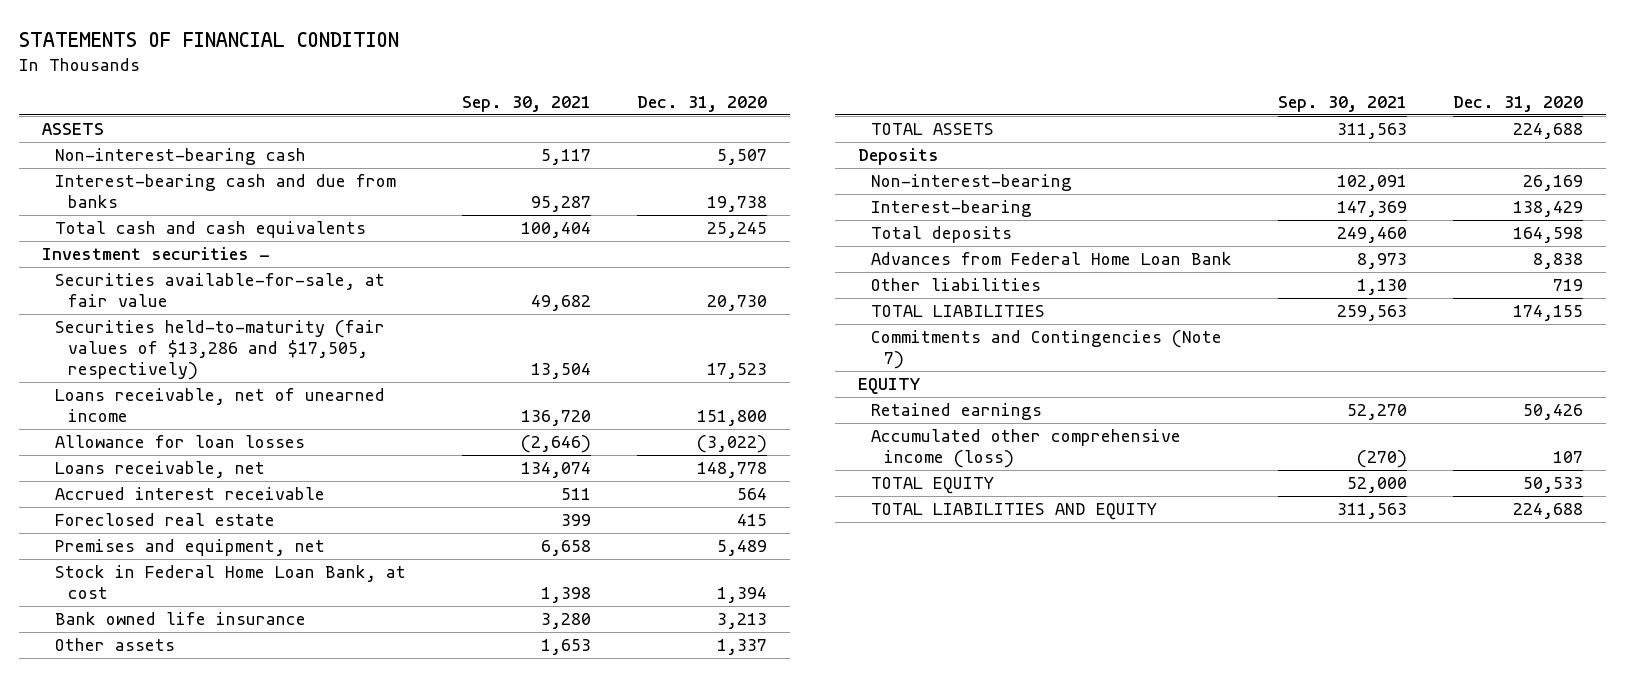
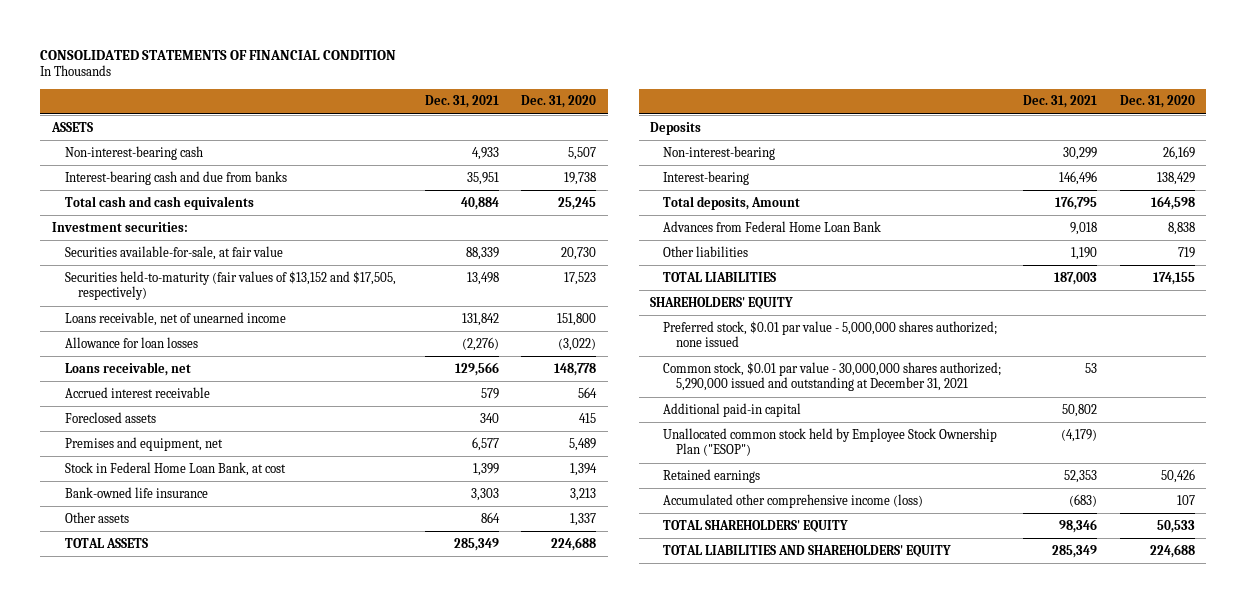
- STATEMENTS OF FINANCIAL CONDITION
+ CONSOLIDATED STATEMENTS OF FINANCIAL CONDITION
- | Sep. 30, 2021 | Dec. 31, 2020
+ | Dec. 31, 2021 | Dec. 31, 2020
- Investment securities -
+ Investment securities:
- Securities held-to-maturity (fair values of $13,286 and $17,505, respectively) | 13,504 | 17,523
+ Securities held-to-maturity (fair values of $13,152 and $17,505, respectively) | 13,498 | 17,523
- Foreclosed real estate | 399 | 415
+ Foreclosed assets | 340 | 415
- Bank owned life insurance | 3,280 | 3,213
+ Bank-owned life insurance | 3,303 | 3,213
- Total deposits | 249,460 | 164,598
+ Total deposits, Amount | 176,795 | 164,598
- Commitments and Contingencies (Note 7)
- EQUITY
+ SHAREHOLDERS' EQUITY
+ Preferred stock, $0.01 par value - 5,000,000 shares authorized; none issued
+ Common stock, $0.01 par value - 30,000,000 shares authorized; 5,290,000 issued and outstanding at December 31, 2021 | 53 |
+ Additional paid-in capital | 50,802 |
+ Unallocated common stock held by Employee Stock Ownership Plan ("ESOP") | (4,179) |
- TOTAL EQUITY | 52,000 | 50,533
- TOTAL LIABILITIES AND EQUITY | 311,563 | 224,688
+ TOTAL SHAREHOLDERS' EQUITY | 98,346 | 50,533
+ TOTAL LIABILITIES AND SHAREHOLDERS' EQUITY | 285,349 | 224,688

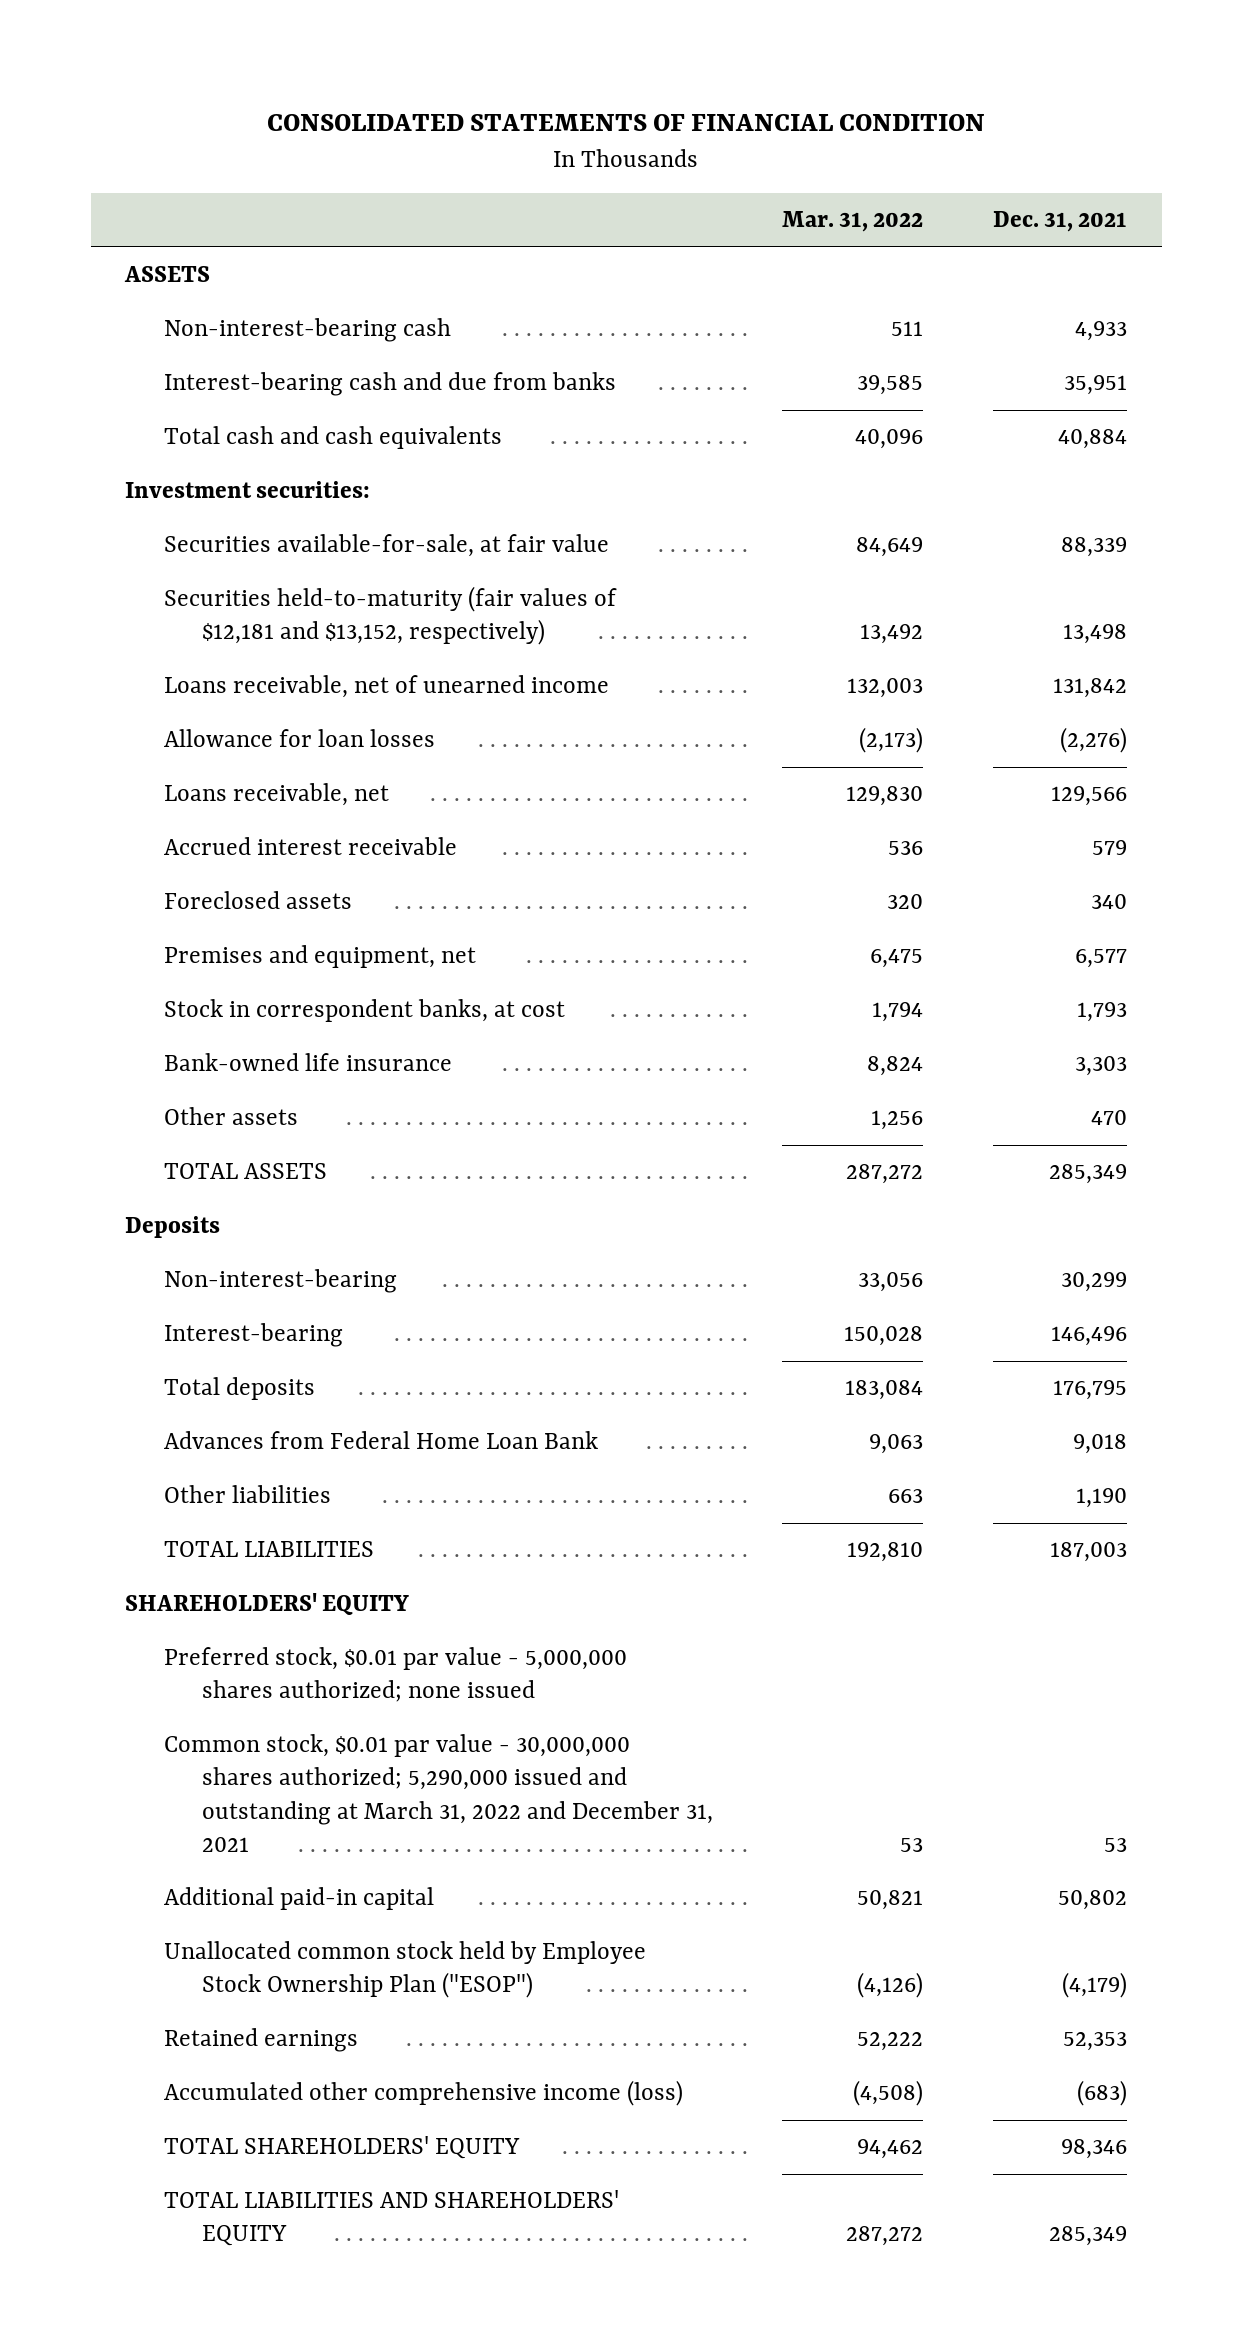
- | Dec. 31, 2021 | Dec. 31, 2020
+ | Mar. 31, 2022 | Dec. 31, 2021
- Securities held-to-maturity (fair values of $13,152 and $17,505, respectively) | 13,498 | 17,523
+ Securities held-to-maturity (fair values of $12,181 and $13,152, respectively) | 13,492 | 13,498
- Stock in Federal Home Loan Bank, at cost | 1,399 | 1,394
+ Stock in correspondent banks, at cost | 1,794 | 1,793
- Other assets | 864 | 1,337
+ Other assets | 1,256 | 470
- Total deposits, Amount | 176,795 | 164,598
+ Total deposits | 183,084 | 176,795
- Common stock, $0.01 par value - 30,000,000 shares authorized; 5,290,000 issued and outstanding at December 31, 2021 | 53 |
+ Common stock, $0.01 par value - 30,000,000 shares authorized; 5,290,000 issued and outstanding at March 31, 2022 and December 31, 2021 | 53 | 53

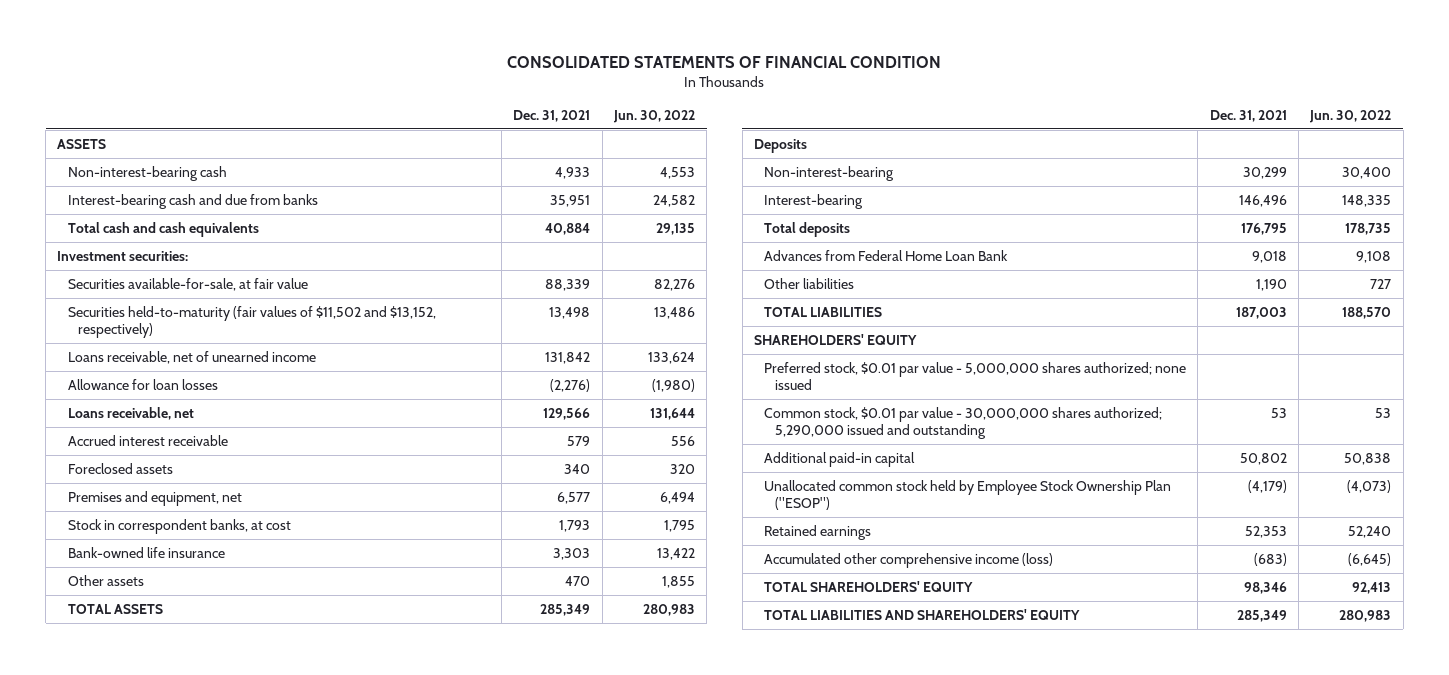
- | Mar. 31, 2022 | Dec. 31, 2021
+ | Dec. 31, 2021 | Jun. 30, 2022
- Securities held-to-maturity (fair values of $12,181 and $13,152, respectively) | 13,492 | 13,498
+ Securities held-to-maturity (fair values of $11,502 and $13,152, respectively) | 13,498 | 13,486
- Common stock, $0.01 par value - 30,000,000 shares authorized; 5,290,000 issued and outstanding at March 31, 2022 and December 31, 2021 | 53 | 53
+ Common stock, $0.01 par value - 30,000,000 shares authorized; 5,290,000 issued and outstanding | 53 | 53

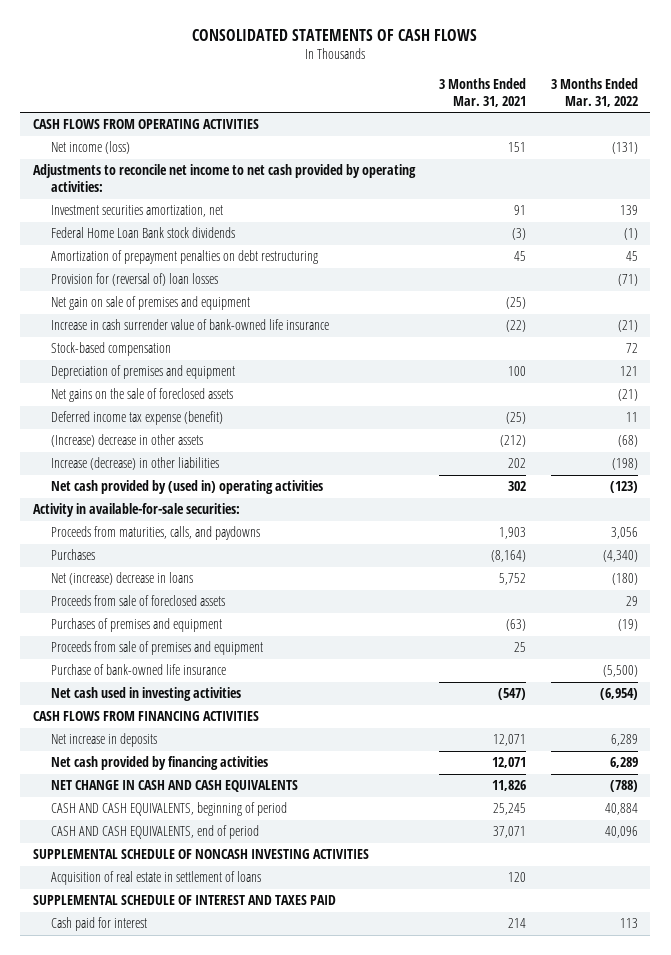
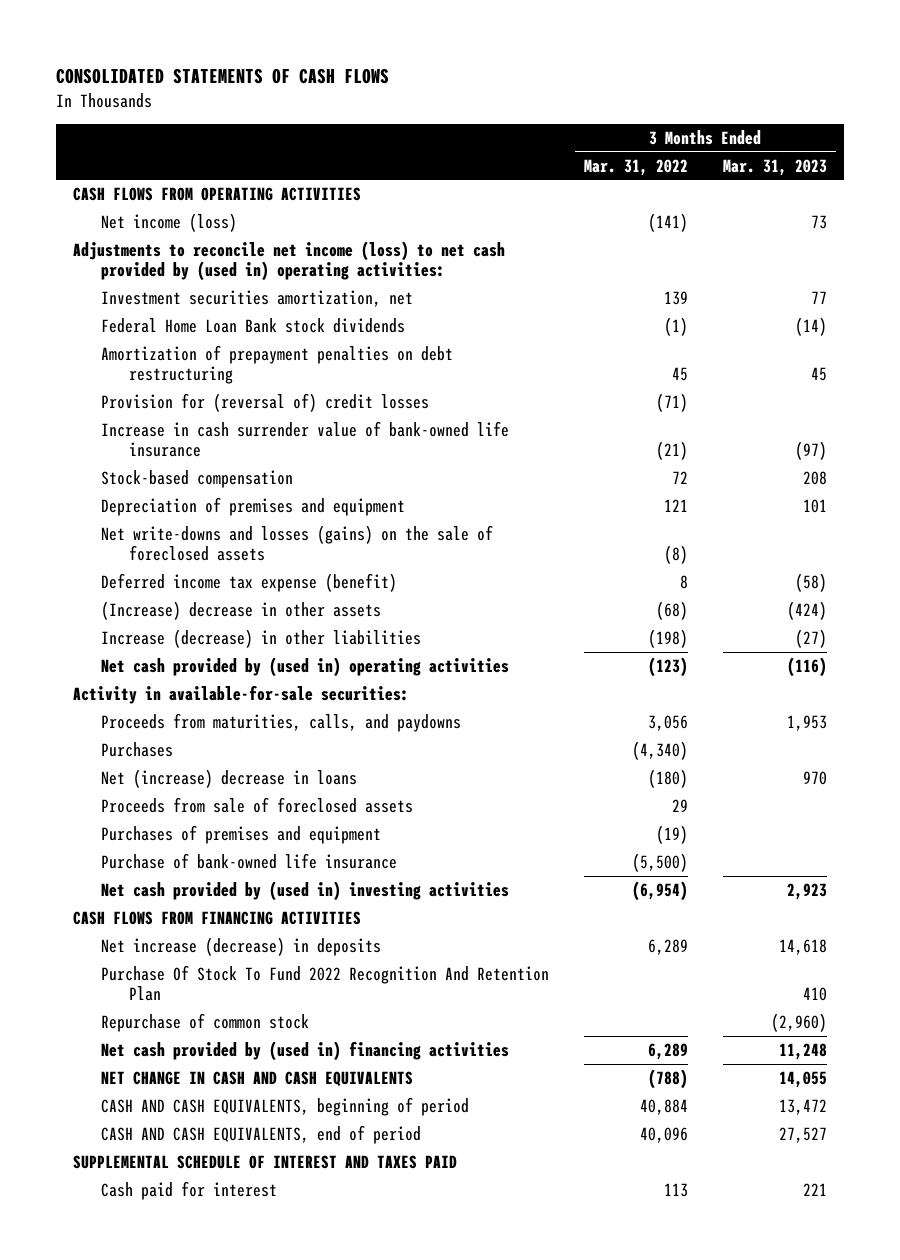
- | 3 Months Ended Mar. 31, 2021 | 3 Months Ended Mar. 31, 2022
+ | 3 Months Ended Mar. 31, 2022 | 3 Months Ended Mar. 31, 2023
- Net income (loss) | 151 | (131)
- Adjustments to reconcile net income to net cash provided by operating activities:
+ Net income (loss) | (141) | 73
+ Adjustments to reconcile net income (loss) to net cash provided by (used in) operating activities:
- Provision for (reversal of) loan losses | | (71)
- Net gain on sale of premises and equipment | (25) |
+ Provision for (reversal of) credit losses | (71) |
- Net gains on the sale of foreclosed assets | | (21)
- Deferred income tax expense (benefit) | (25) | 11
+ Net write-downs and losses (gains) on the sale of foreclosed assets | (8) |
+ Deferred income tax expense (benefit) | 8 | (58)
- Proceeds from sale of premises and equipment | 25 |
- Net cash used in investing activities | (547) | (6,954)
+ Net cash provided by (used in) investing activities | (6,954) | 2,923
- Net increase in deposits | 12,071 | 6,289
- Net cash provided by financing activities | 12,071 | 6,289
+ Net increase (decrease) in deposits | 6,289 | 14,618
+ Purchase Of Stock To Fund 2022 Recognition And Retention Plan | | 410
+ Repurchase of common stock | | (2,960)
+ Net cash provided by (used in) financing activities | 6,289 | 11,248
- SUPPLEMENTAL SCHEDULE OF NONCASH INVESTING ACTIVITIES
- Acquisition of real estate in settlement of loans | 120 |

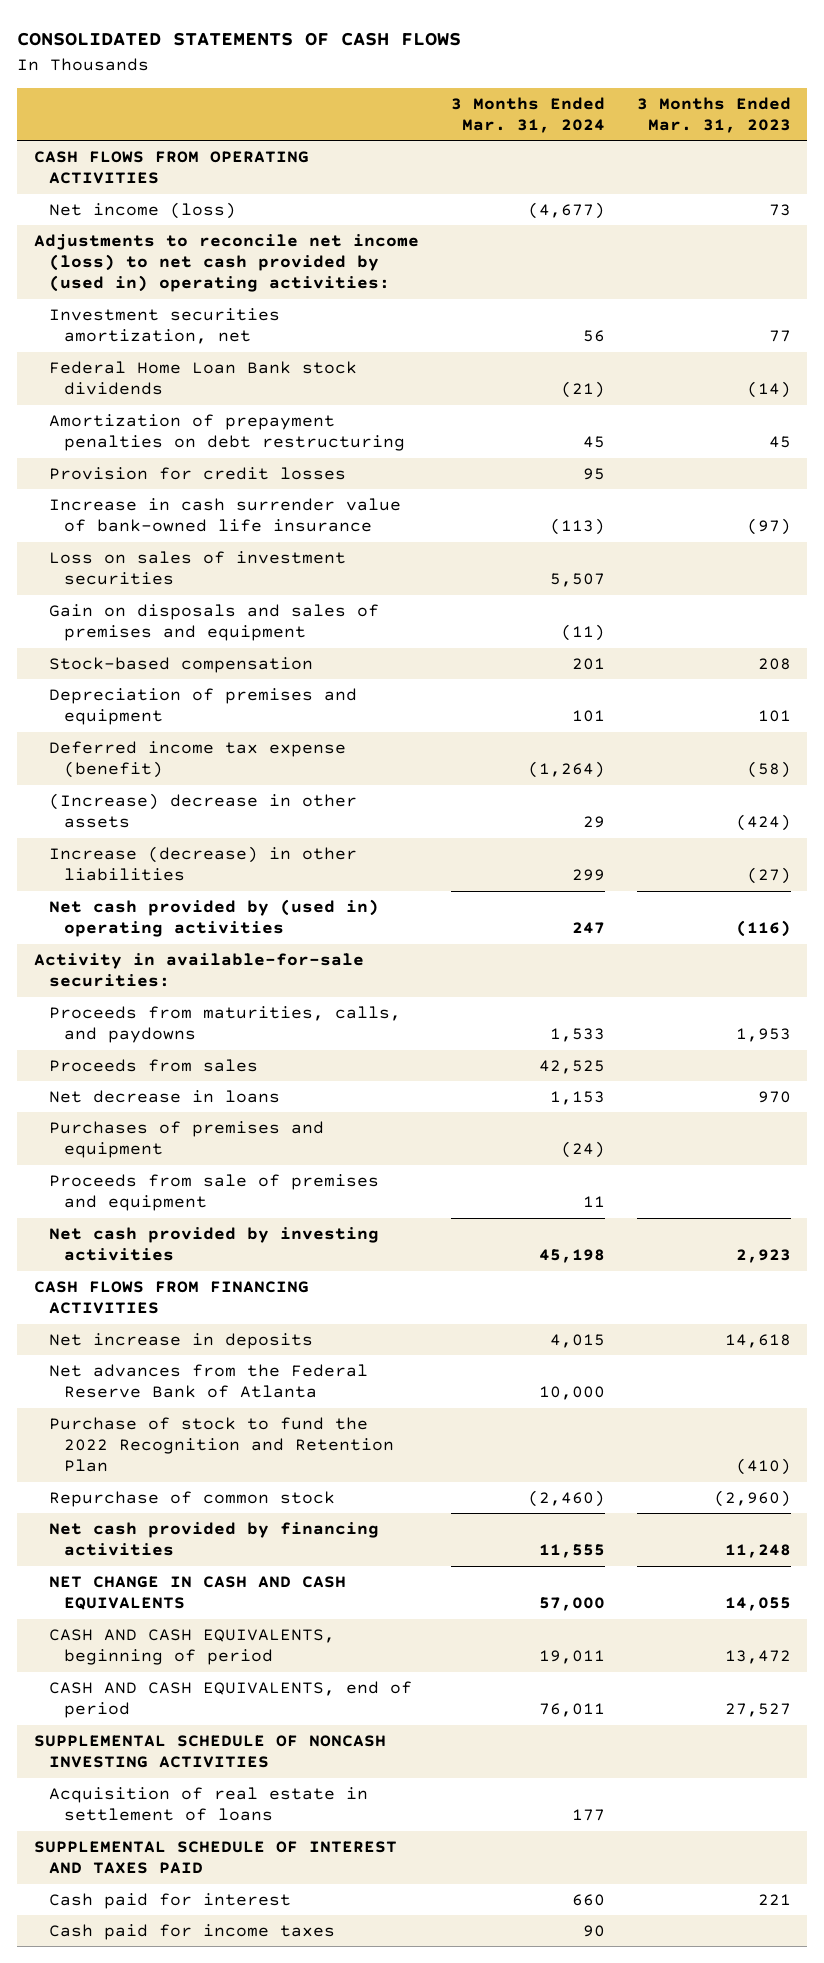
- | 3 Months Ended Mar. 31, 2022 | 3 Months Ended Mar. 31, 2023
+ | 3 Months Ended Mar. 31, 2024 | 3 Months Ended Mar. 31, 2023
- Provision for (reversal of) credit losses | (71) |
+ Provision for credit losses | 95 |
+ Loss on sales of investment securities | 5,507 |
+ Gain on disposals and sales of premises and equipment | (11) |
- Net write-downs and losses (gains) on the sale of foreclosed assets | (8) |
- Purchases | (4,340) |
- Net (increase) decrease in loans | (180) | 970
- Proceeds from sale of foreclosed assets | 29 |
+ Proceeds from sales | 42,525 |
+ Net decrease in loans | 1,153 | 970
- Purchase of bank-owned life insurance | (5,500) |
- Net cash provided by (used in) investing activities | (6,954) | 2,923
+ Proceeds from sale of premises and equipment | 11 |
+ Net cash provided by investing activities | 45,198 | 2,923
- Net increase (decrease) in deposits | 6,289 | 14,618
- Purchase Of Stock To Fund 2022 Recognition And Retention Plan | | 410
+ Net increase in deposits | 4,015 | 14,618
+ Net advances from the Federal Reserve Bank of Atlanta | 10,000 |
+ Purchase of stock to fund the 2022 Recognition and Retention Plan | | (410)
- Net cash provided by (used in) financing activities | 6,289 | 11,248
+ Net cash provided by financing activities | 11,555 | 11,248
+ SUPPLEMENTAL SCHEDULE OF NONCASH INVESTING ACTIVITIES
+ Acquisition of real estate in settlement of loans | 177 |
+ Cash paid for income taxes | 90 |

